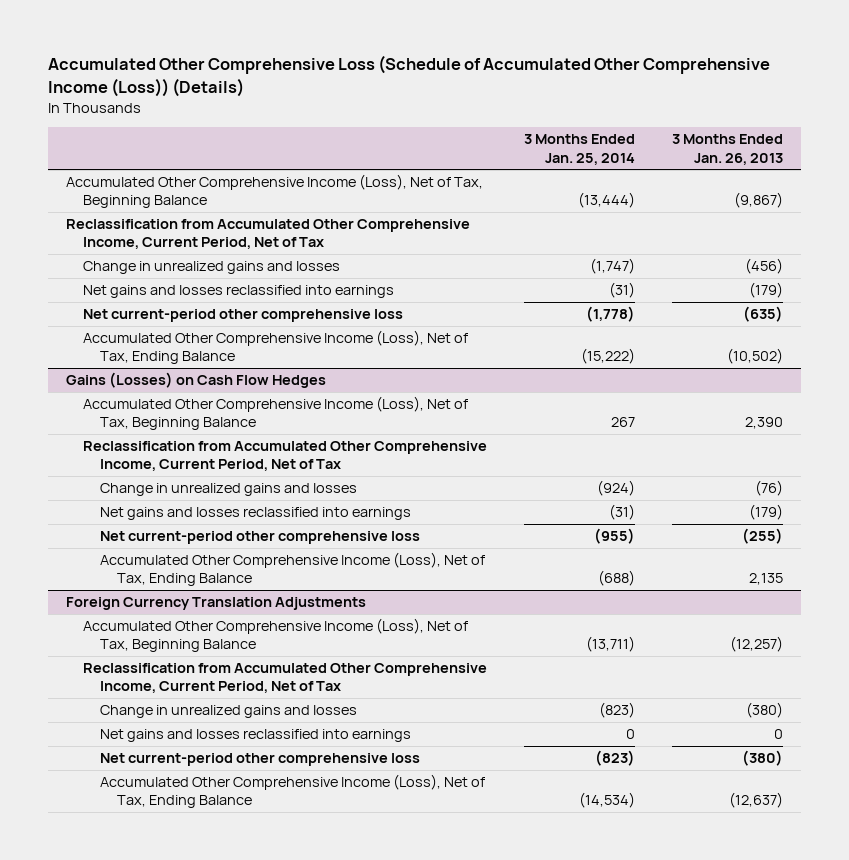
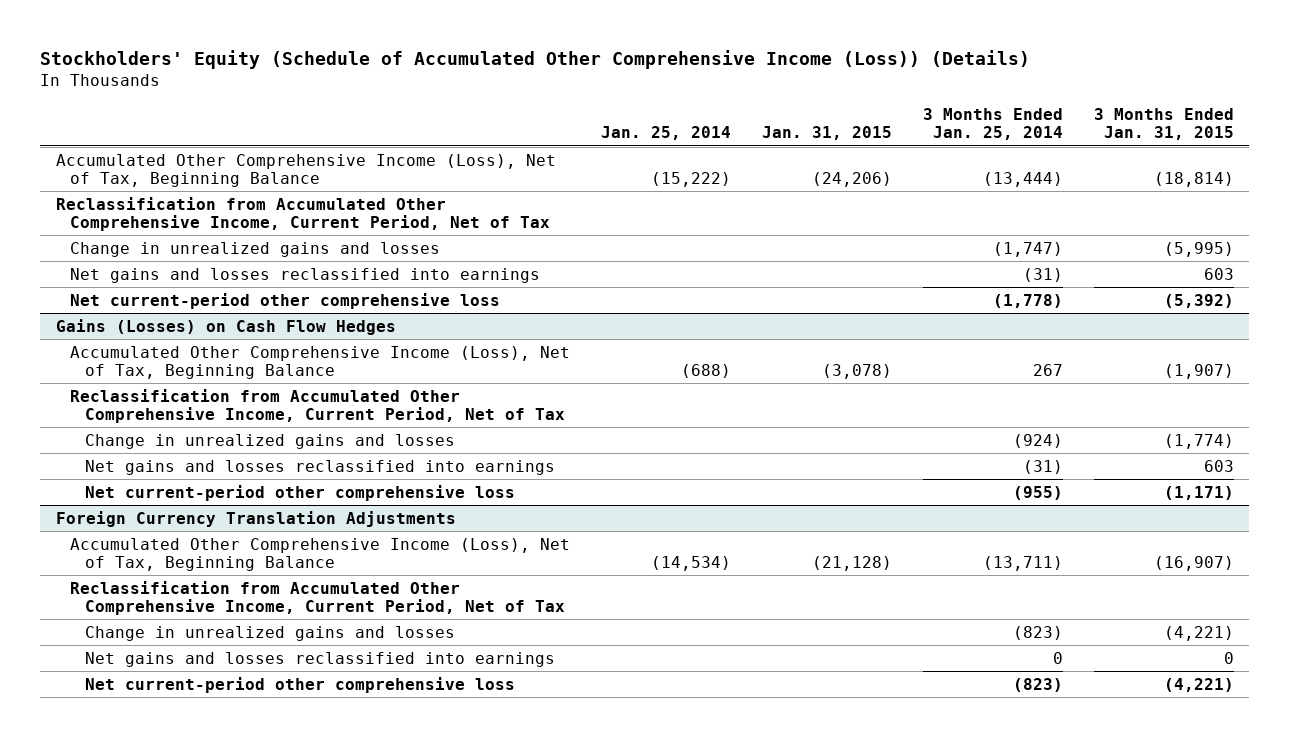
- Accumulated Other Comprehensive Loss (Schedule of Accumulated Other Comprehensive Income (Loss)) (Details)
+ Stockholders' Equity (Schedule of Accumulated Other Comprehensive Income (Loss)) (Details)
- | 3 Months Ended Jan. 25, 2014 | 3 Months Ended Jan. 26, 2013
+ | Jan. 25, 2014 | Jan. 31, 2015 | 3 Months Ended Jan. 25, 2014 | 3 Months Ended Jan. 31, 2015
- Accumulated Other Comprehensive Income (Loss), Net of Tax, Ending Balance | (15,222) | (10,502)
@ Gains (Losses) on Cash Flow Hedges
- Accumulated Other Comprehensive Income (Loss), Net of Tax, Ending Balance | (688) | 2,135
@ Foreign Currency Translation Adjustments
- Accumulated Other Comprehensive Income (Loss), Net of Tax, Ending Balance | (14,534) | (12,637)

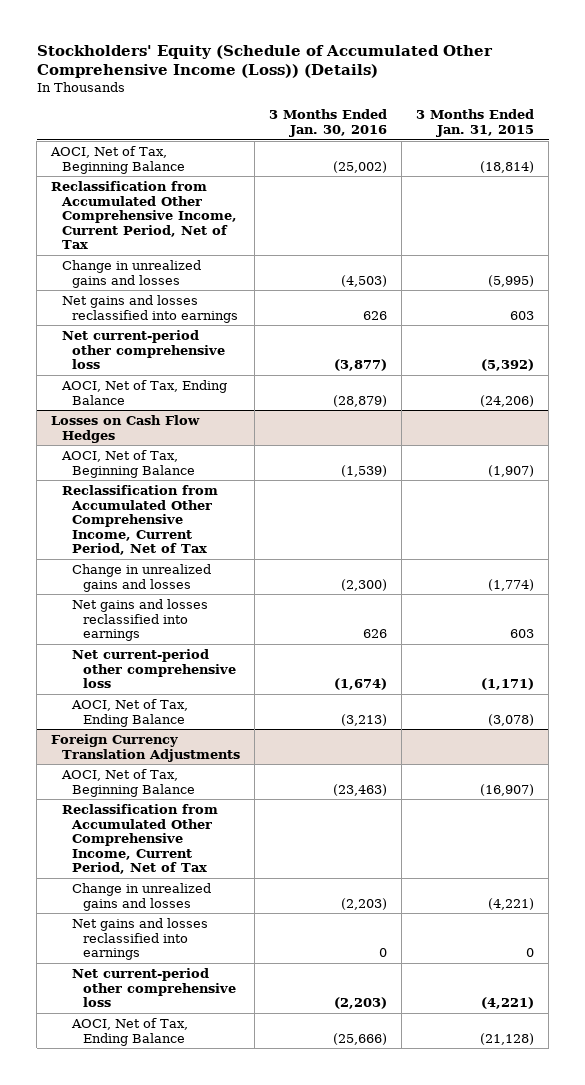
- | Jan. 25, 2014 | Jan. 31, 2015 | 3 Months Ended Jan. 25, 2014 | 3 Months Ended Jan. 31, 2015
+ | 3 Months Ended Jan. 30, 2016 | 3 Months Ended Jan. 31, 2015
- Accumulated Other Comprehensive Income (Loss), Net of Tax, Beginning Balance | (15,222) | (24,206) | (13,444) | (18,814)
+ AOCI, Net of Tax, Beginning Balance | (25,002) | (18,814)
- Gains (Losses) on Cash Flow Hedges
- Accumulated Other Comprehensive Income (Loss), Net of Tax, Beginning Balance | (688) | (3,078) | 267 | (1,907)
+ AOCI, Net of Tax, Ending Balance | (28,879) | (24,206)
+ Losses on Cash Flow Hedges
+ AOCI, Net of Tax, Beginning Balance | (1,539) | (1,907)
+ AOCI, Net of Tax, Ending Balance | (3,213) | (3,078)
@ Foreign Currency Translation Adjustments
- Accumulated Other Comprehensive Income (Loss), Net of Tax, Beginning Balance | (14,534) | (21,128) | (13,711) | (16,907)
+ AOCI, Net of Tax, Beginning Balance | (23,463) | (16,907)
+ AOCI, Net of Tax, Ending Balance | (25,666) | (21,128)

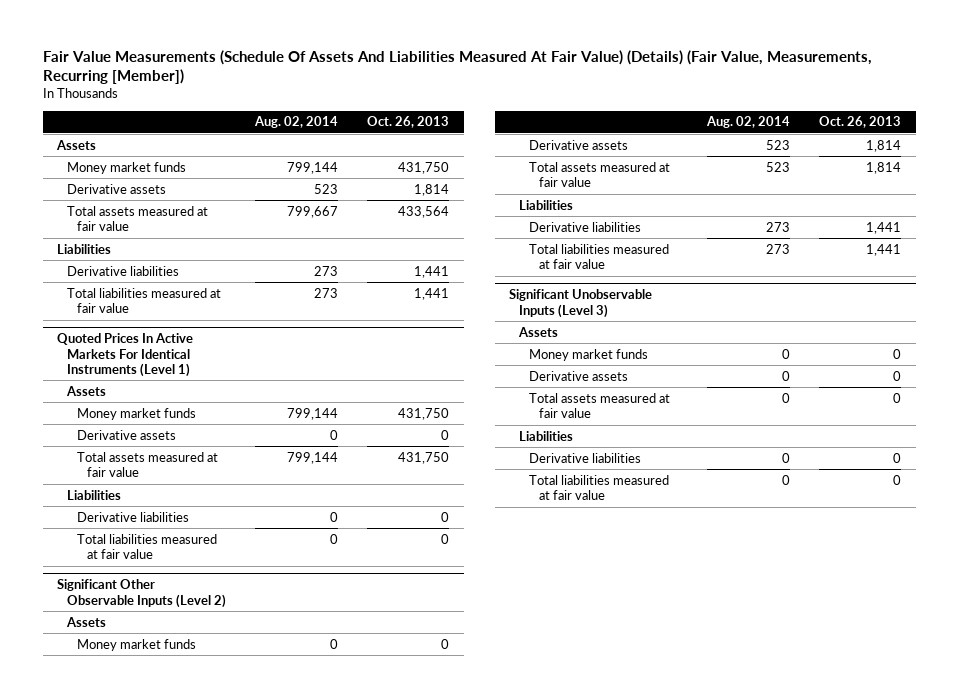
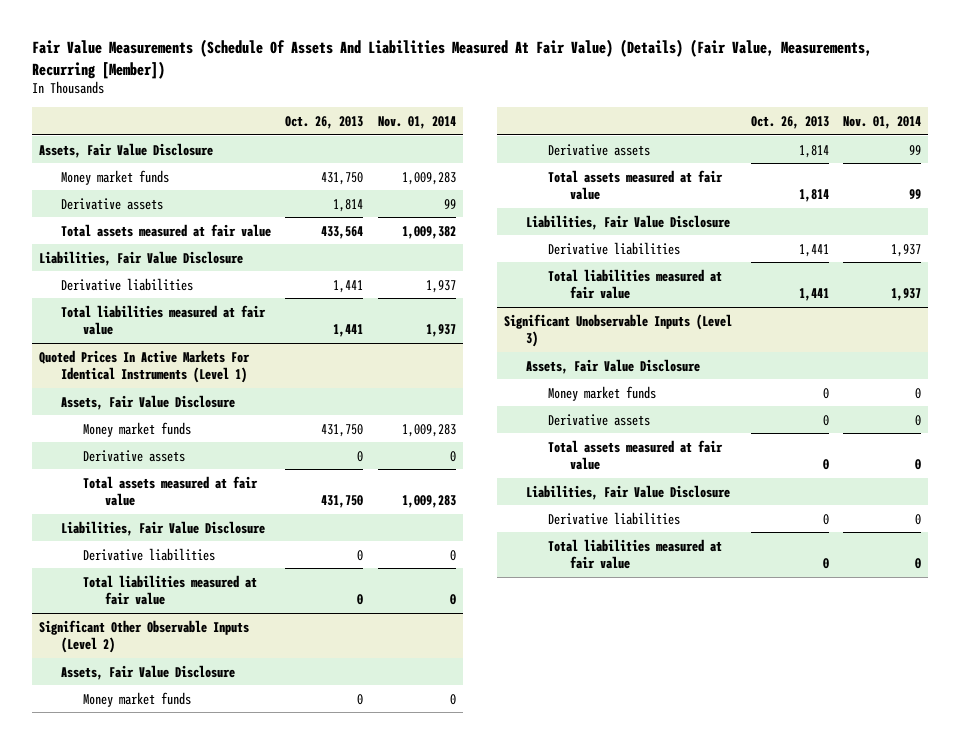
- | Aug. 02, 2014 | Oct. 26, 2013
+ | Oct. 26, 2013 | Nov. 01, 2014
- Assets
+ Assets, Fair Value Disclosure
- Liabilities
+ Liabilities, Fair Value Disclosure
@ Quoted Prices In Active Markets For Identical Instruments (Level 1)
- Assets
+ Assets, Fair Value Disclosure
- Liabilities
+ Liabilities, Fair Value Disclosure
@ Significant Other Observable Inputs (Level 2)
- Assets
+ Assets, Fair Value Disclosure
- Liabilities
+ Liabilities, Fair Value Disclosure
@ Significant Unobservable Inputs (Level 3)
- Assets
+ Assets, Fair Value Disclosure
- Liabilities
+ Liabilities, Fair Value Disclosure

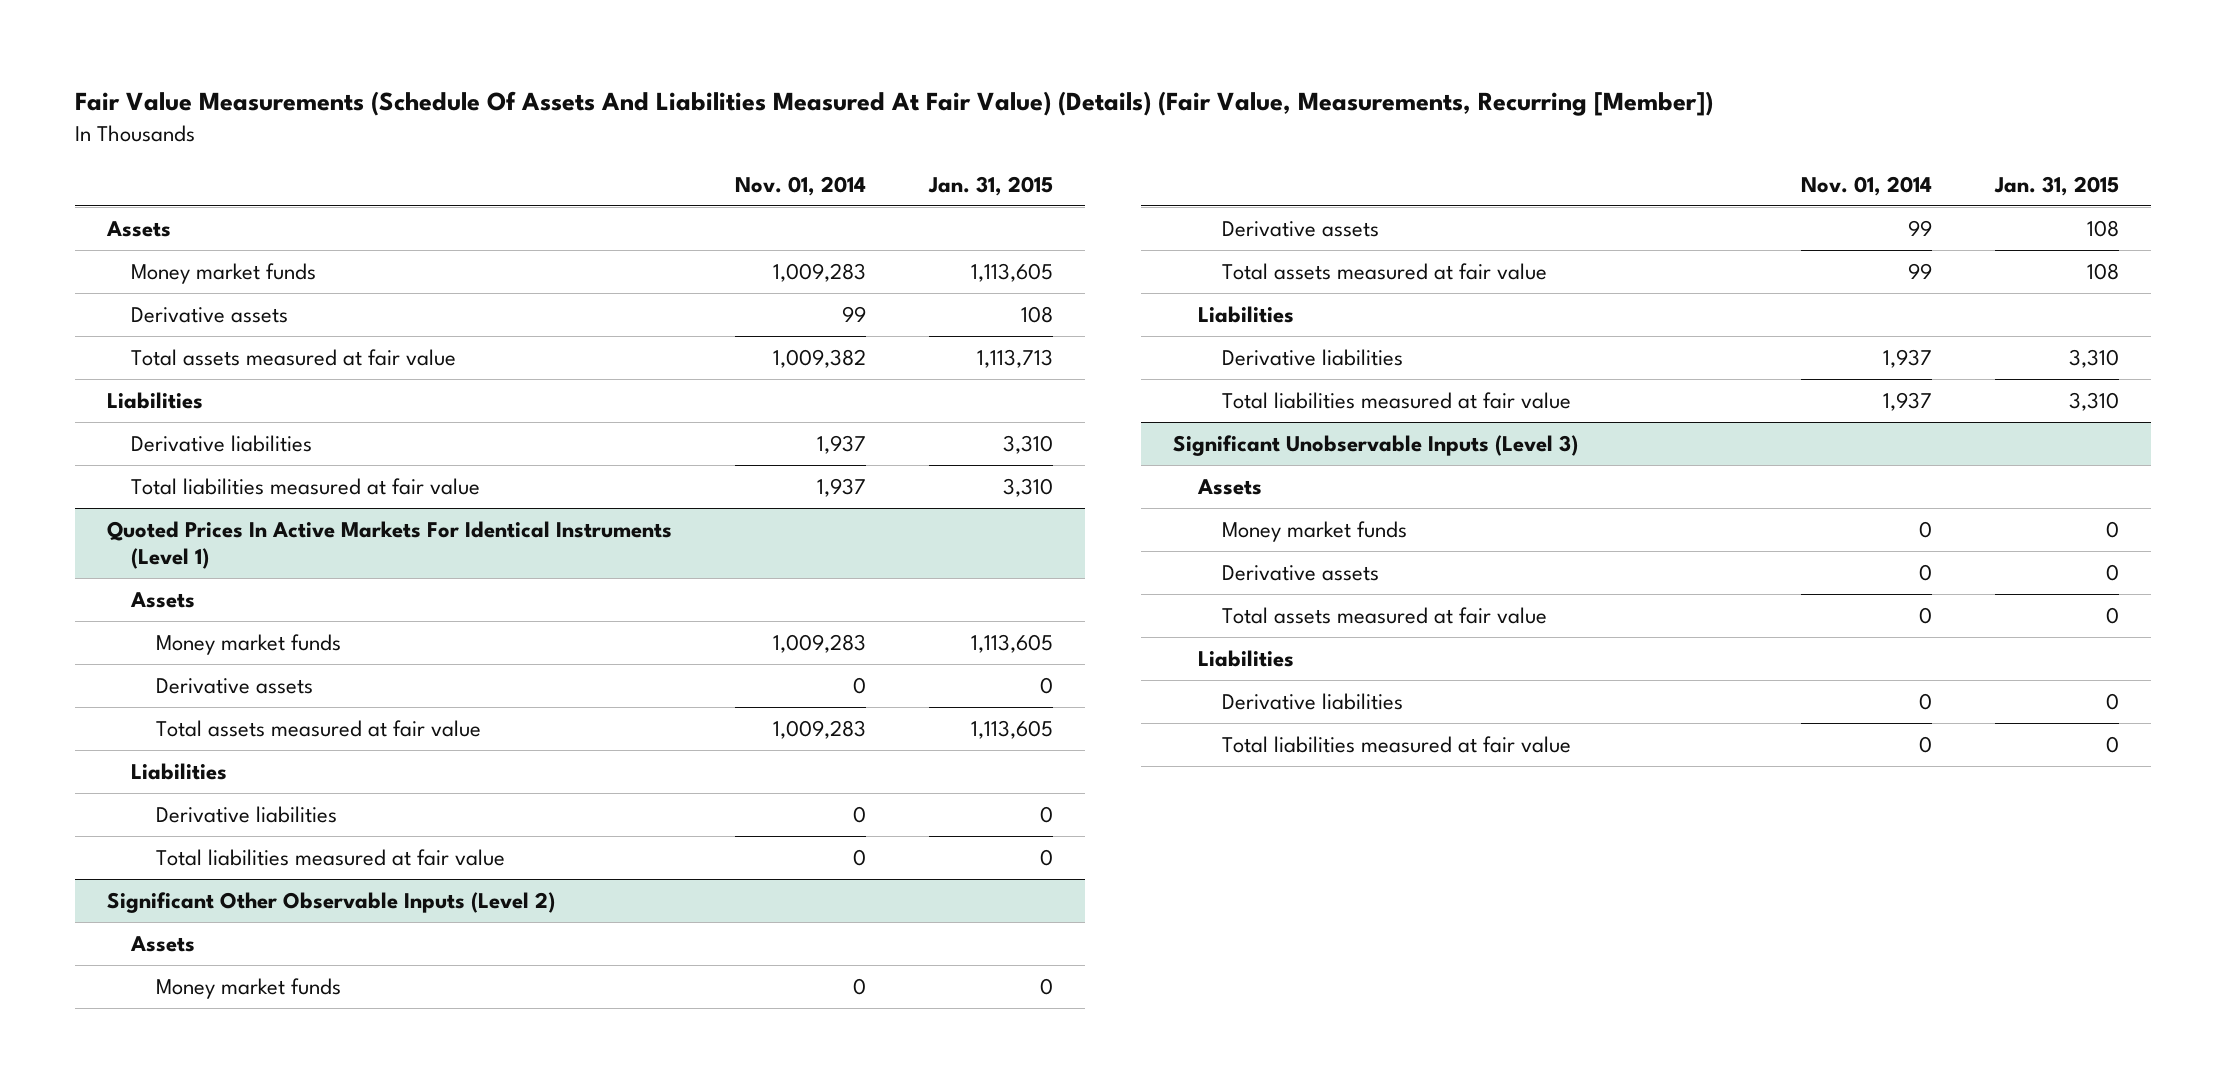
- | Oct. 26, 2013 | Nov. 01, 2014
+ | Nov. 01, 2014 | Jan. 31, 2015
- Assets, Fair Value Disclosure
+ Assets
- Liabilities, Fair Value Disclosure
+ Liabilities
@ Quoted Prices In Active Markets For Identical Instruments (Level 1)
- Assets, Fair Value Disclosure
+ Assets
- Liabilities, Fair Value Disclosure
+ Liabilities
@ Significant Other Observable Inputs (Level 2)
- Assets, Fair Value Disclosure
+ Assets
- Liabilities, Fair Value Disclosure
+ Liabilities
@ Significant Unobservable Inputs (Level 3)
- Assets, Fair Value Disclosure
+ Assets
- Liabilities, Fair Value Disclosure
+ Liabilities

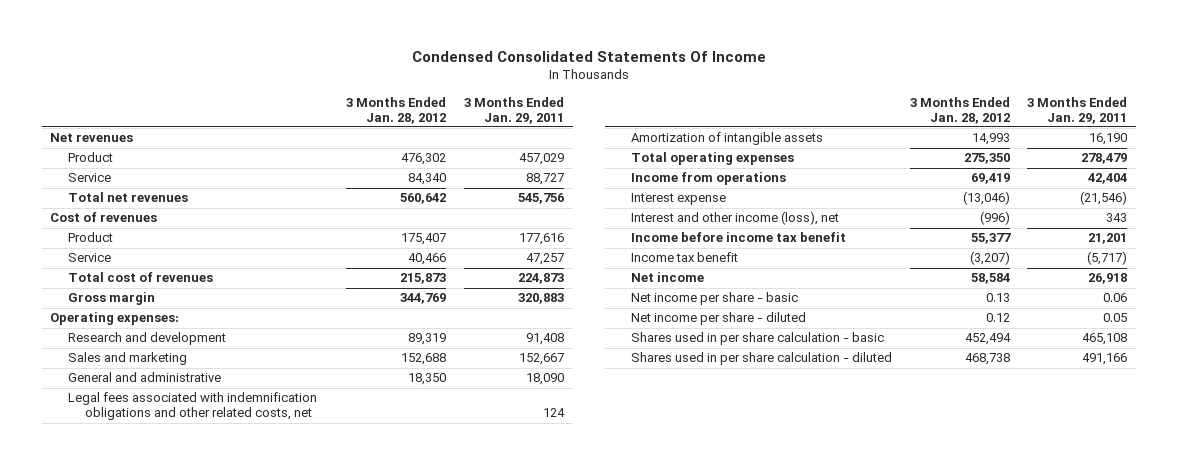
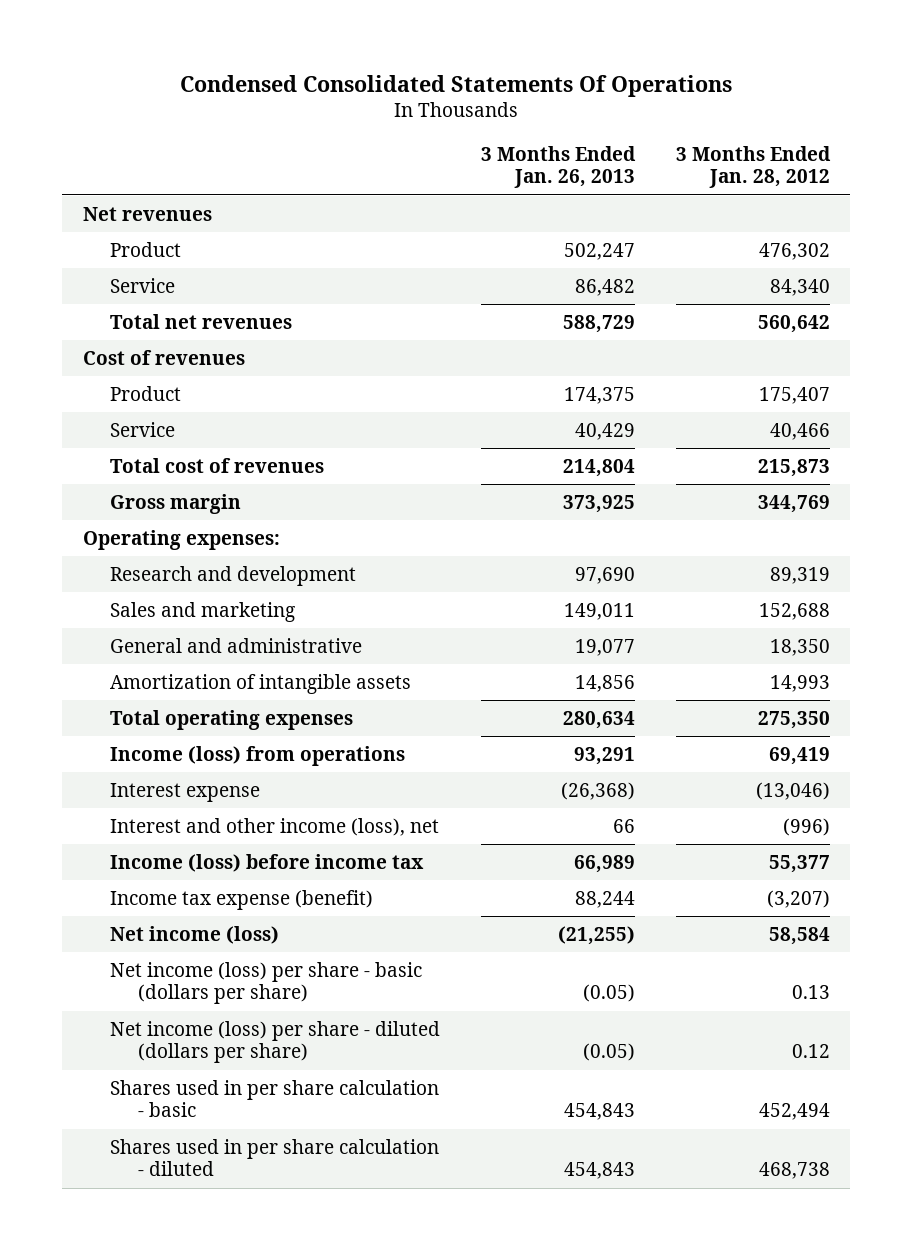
- Condensed Consolidated Statements Of Income
+ Condensed Consolidated Statements Of Operations
- | 3 Months Ended Jan. 28, 2012 | 3 Months Ended Jan. 29, 2011
+ | 3 Months Ended Jan. 26, 2013 | 3 Months Ended Jan. 28, 2012
- Legal fees associated with indemnification obligations and other related costs, net | | 124
- Income from operations | 69,419 | 42,404
+ Income (loss) from operations | 93,291 | 69,419
- Income before income tax benefit | 55,377 | 21,201
- Income tax benefit | (3,207) | (5,717)
- Net income | 58,584 | 26,918
- Net income per share - basic | 0.13 | 0.06
- Net income per share - diluted | 0.12 | 0.05
+ Income (loss) before income tax | 66,989 | 55,377
+ Income tax expense (benefit) | 88,244 | (3,207)
+ Net income (loss) | (21,255) | 58,584
+ Net income (loss) per share - basic (dollars per share) | (0.05) | 0.13
+ Net income (loss) per share - diluted (dollars per share) | (0.05) | 0.12

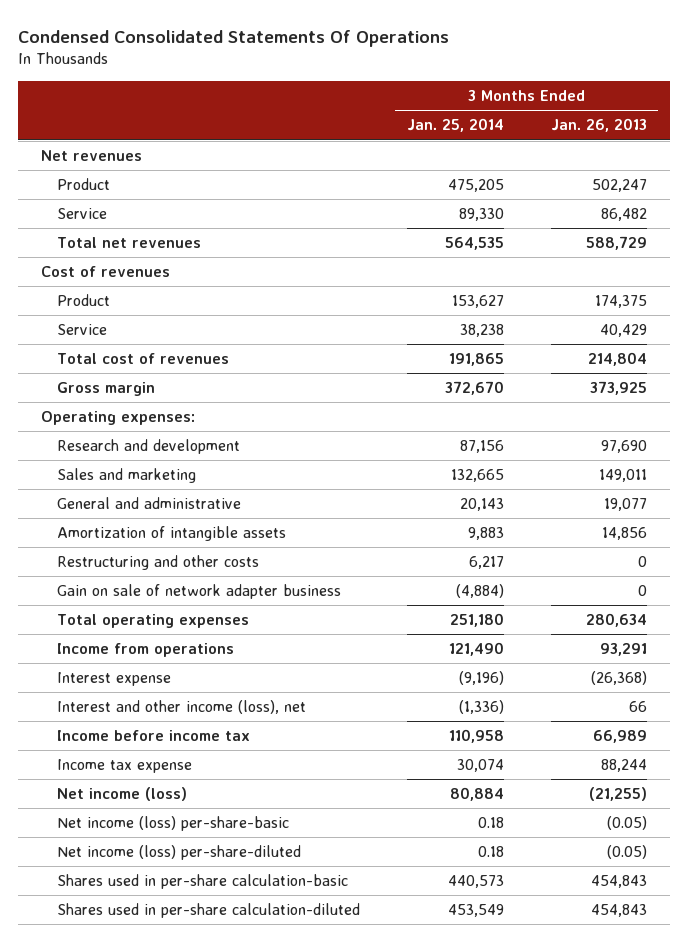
- | 3 Months Ended Jan. 26, 2013 | 3 Months Ended Jan. 28, 2012
+ | 3 Months Ended Jan. 25, 2014 | 3 Months Ended Jan. 26, 2013
+ Restructuring and other costs | 6,217 | 0
+ Gain on sale of network adapter business | (4,884) | 0
- Income (loss) from operations | 93,291 | 69,419
+ Income from operations | 121,490 | 93,291
- Income (loss) before income tax | 66,989 | 55,377
- Income tax expense (benefit) | 88,244 | (3,207)
+ Income before income tax | 110,958 | 66,989
+ Income tax expense | 30,074 | 88,244
- Net income (loss) per share - basic (dollars per share) | (0.05) | 0.13
- Net income (loss) per share - diluted (dollars per share) | (0.05) | 0.12
- Shares used in per share calculation - basic | 454,843 | 452,494
- Shares used in per share calculation - diluted | 454,843 | 468,738
+ Net income (loss) per-share-basic | 0.18 | (0.05)
+ Net income (loss) per-share-diluted | 0.18 | (0.05)
+ Shares used in per-share calculation-basic | 440,573 | 454,843
+ Shares used in per-share calculation-diluted | 453,549 | 454,843

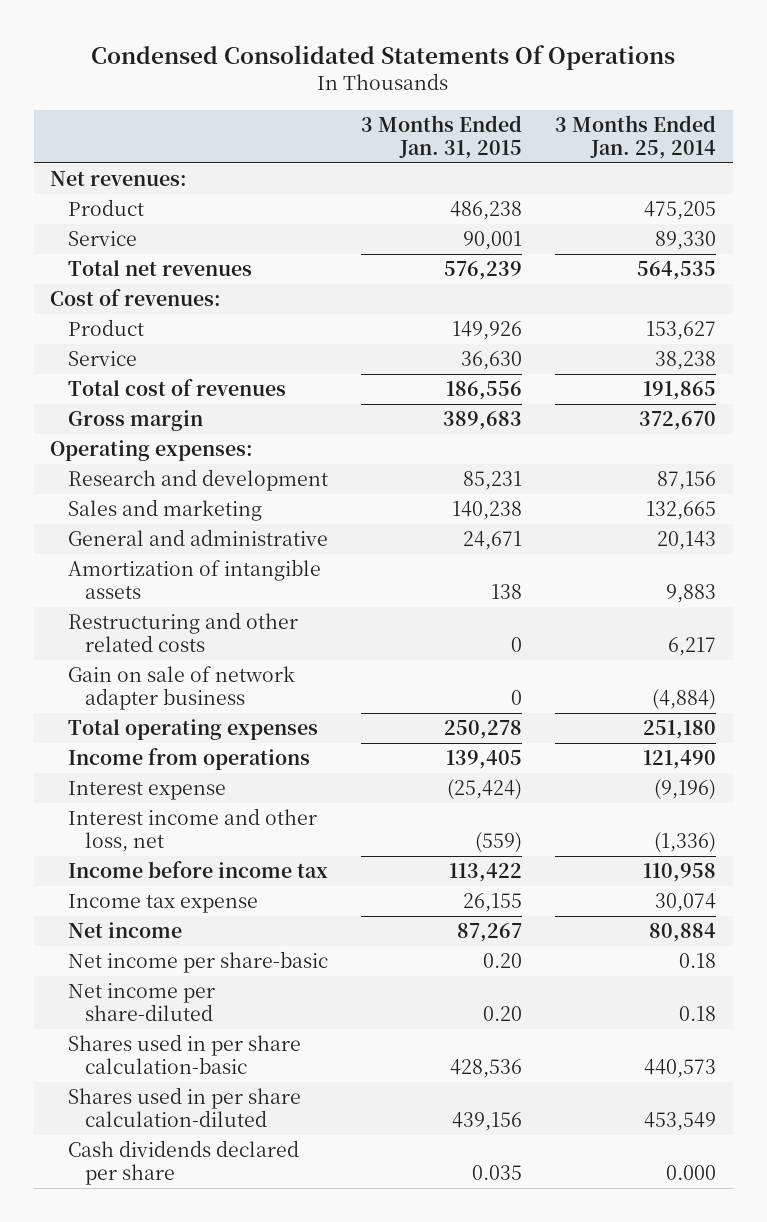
- | 3 Months Ended Jan. 25, 2014 | 3 Months Ended Jan. 26, 2013
+ | 3 Months Ended Jan. 31, 2015 | 3 Months Ended Jan. 25, 2014
- Net revenues
+ Net revenues:
- Cost of revenues
+ Cost of revenues:
- Restructuring and other costs | 6,217 | 0
+ Restructuring and other related costs | 0 | 6,217
- Interest and other income (loss), net | (1,336) | 66
+ Interest income and other loss, net | (559) | (1,336)
- Net income (loss) | 80,884 | (21,255)
- Net income (loss) per-share-basic | 0.18 | (0.05)
- Net income (loss) per-share-diluted | 0.18 | (0.05)
- Shares used in per-share calculation-basic | 440,573 | 454,843
- Shares used in per-share calculation-diluted | 453,549 | 454,843
+ Net income | 87,267 | 80,884
+ Net income per share-basic | 0.20 | 0.18
+ Net income per share-diluted | 0.20 | 0.18
+ Shares used in per share calculation-basic | 428,536 | 440,573
+ Shares used in per share calculation-diluted | 439,156 | 453,549
+ Cash dividends declared per share | 0.035 | 0.000

